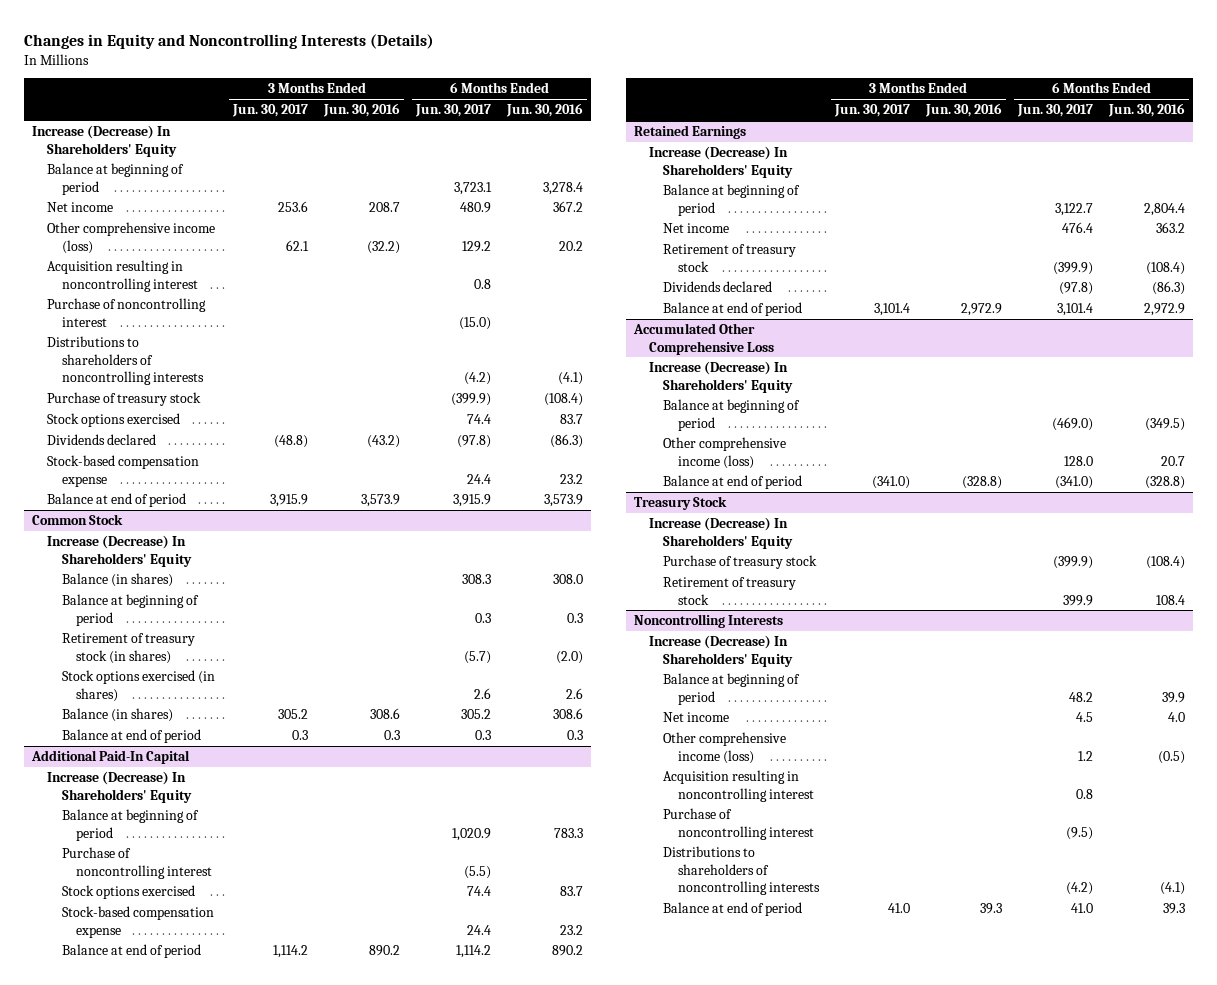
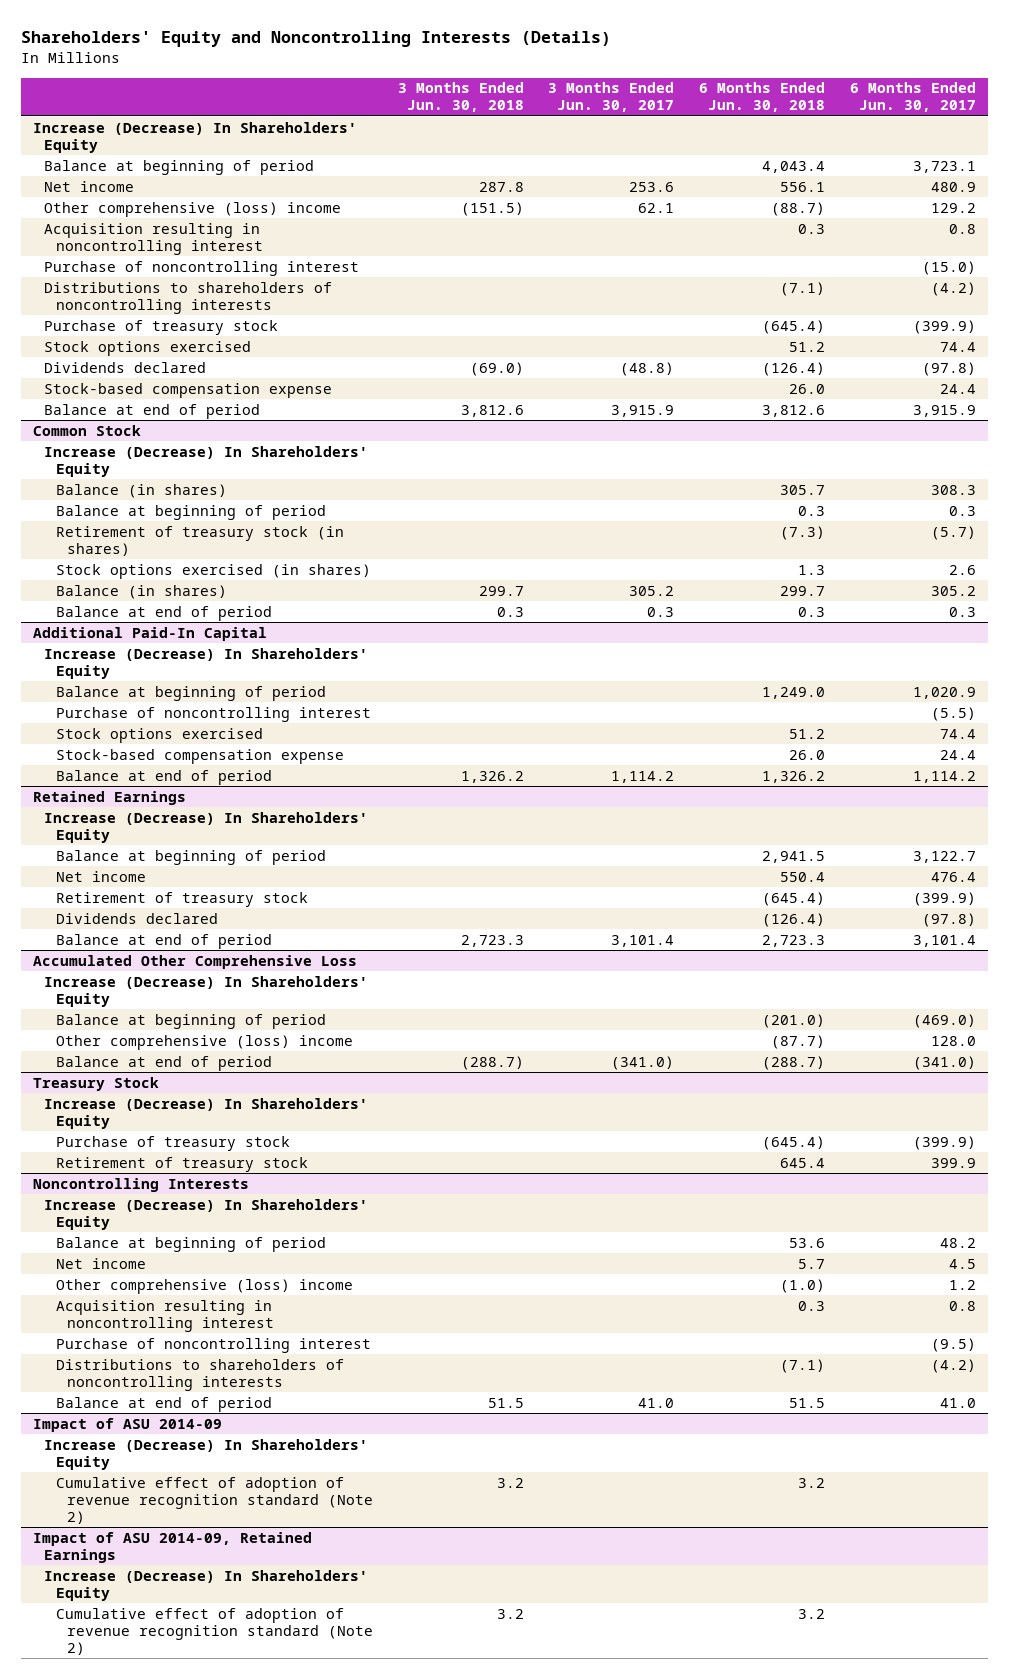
- Changes in Equity and Noncontrolling Interests (Details)
+ Shareholders' Equity and Noncontrolling Interests (Details)
- | 3 Months Ended Jun. 30, 2017 | 3 Months Ended Jun. 30, 2016 | 6 Months Ended Jun. 30, 2017 | 6 Months Ended Jun. 30, 2016
+ | 3 Months Ended Jun. 30, 2018 | 3 Months Ended Jun. 30, 2017 | 6 Months Ended Jun. 30, 2018 | 6 Months Ended Jun. 30, 2017
- Other comprehensive income (loss) | 62.1 | (32.2) | 129.2 | 20.2
+ Other comprehensive (loss) income | (151.5) | 62.1 | (88.7) | 129.2
@ Accumulated Other Comprehensive Loss
- Other comprehensive income (loss) | | | 128.0 | 20.7
+ Other comprehensive (loss) income | | | (87.7) | 128.0
@ Noncontrolling Interests
- Other comprehensive income (loss) | | | 1.2 | (0.5)
+ Other comprehensive (loss) income | | | (1.0) | 1.2
+ Impact of ASU 2014-09
+ Increase (Decrease) In Shareholders' Equity
+ Cumulative effect of adoption of revenue recognition standard (Note 2) | 3.2 | | 3.2 |
+ Impact of ASU 2014-09, Retained Earnings
+ Increase (Decrease) In Shareholders' Equity
+ Cumulative effect of adoption of revenue recognition standard (Note 2) | 3.2 | | 3.2 |

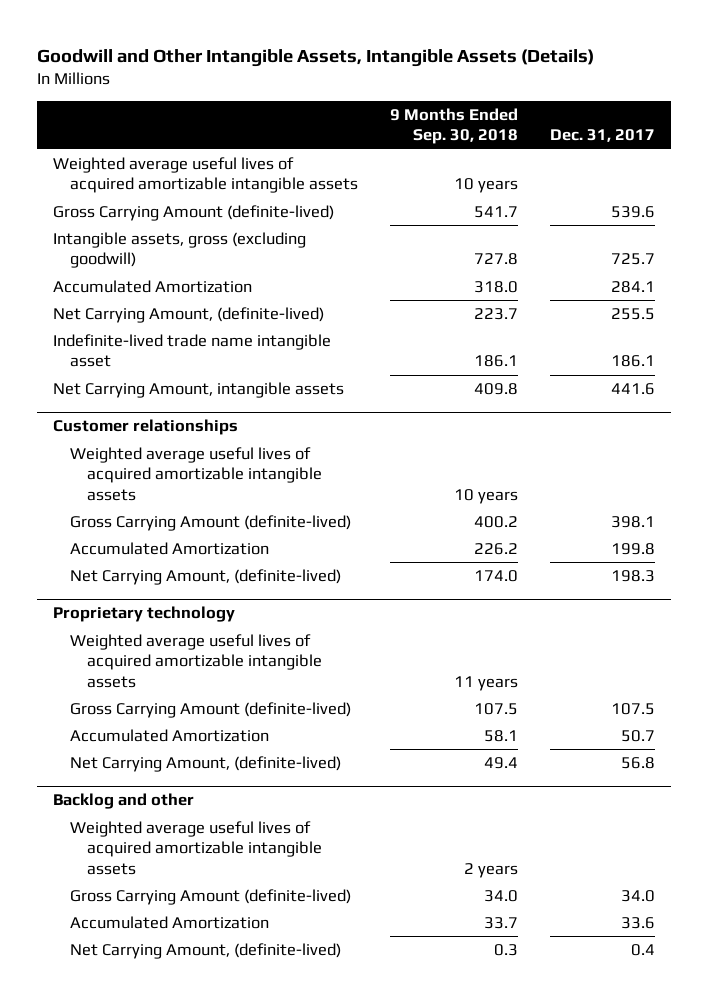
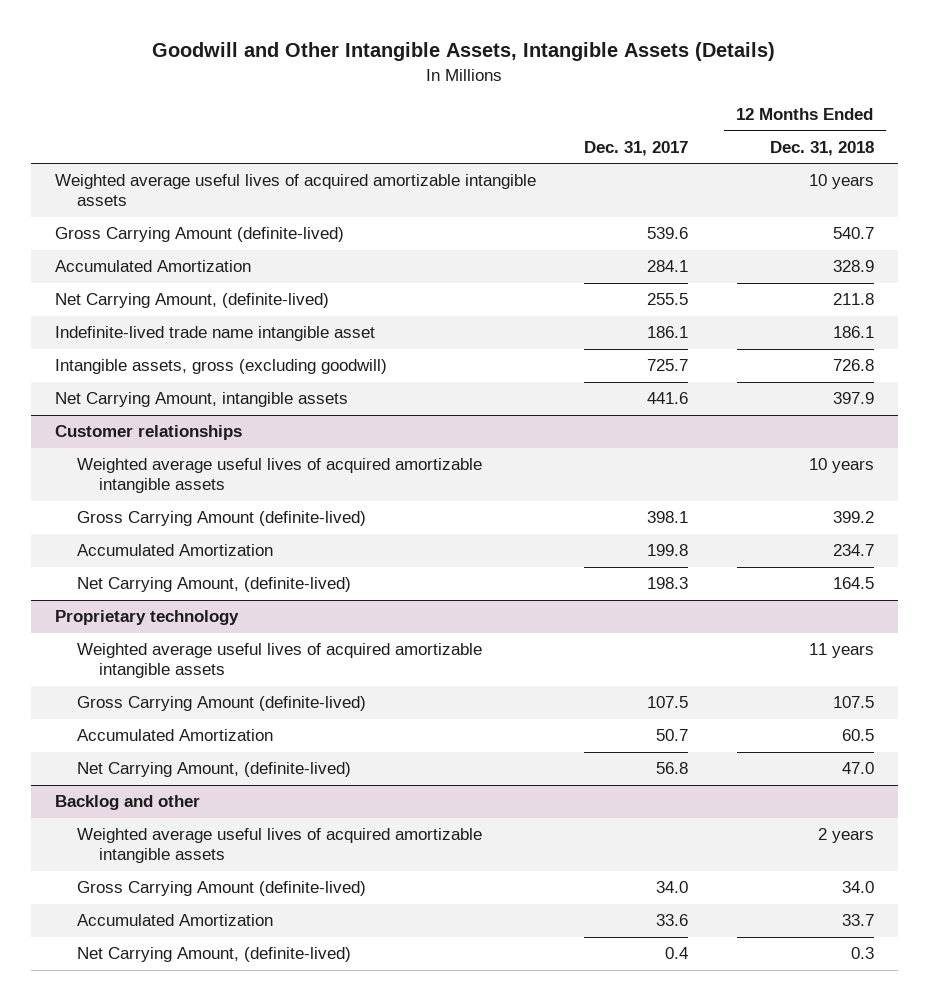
- | 9 Months Ended Sep. 30, 2018 | Dec. 31, 2017
+ | Dec. 31, 2017 | 12 Months Ended Dec. 31, 2018
moved down: Intangible assets, gross (excluding goodwill) | 725.7 | 726.8

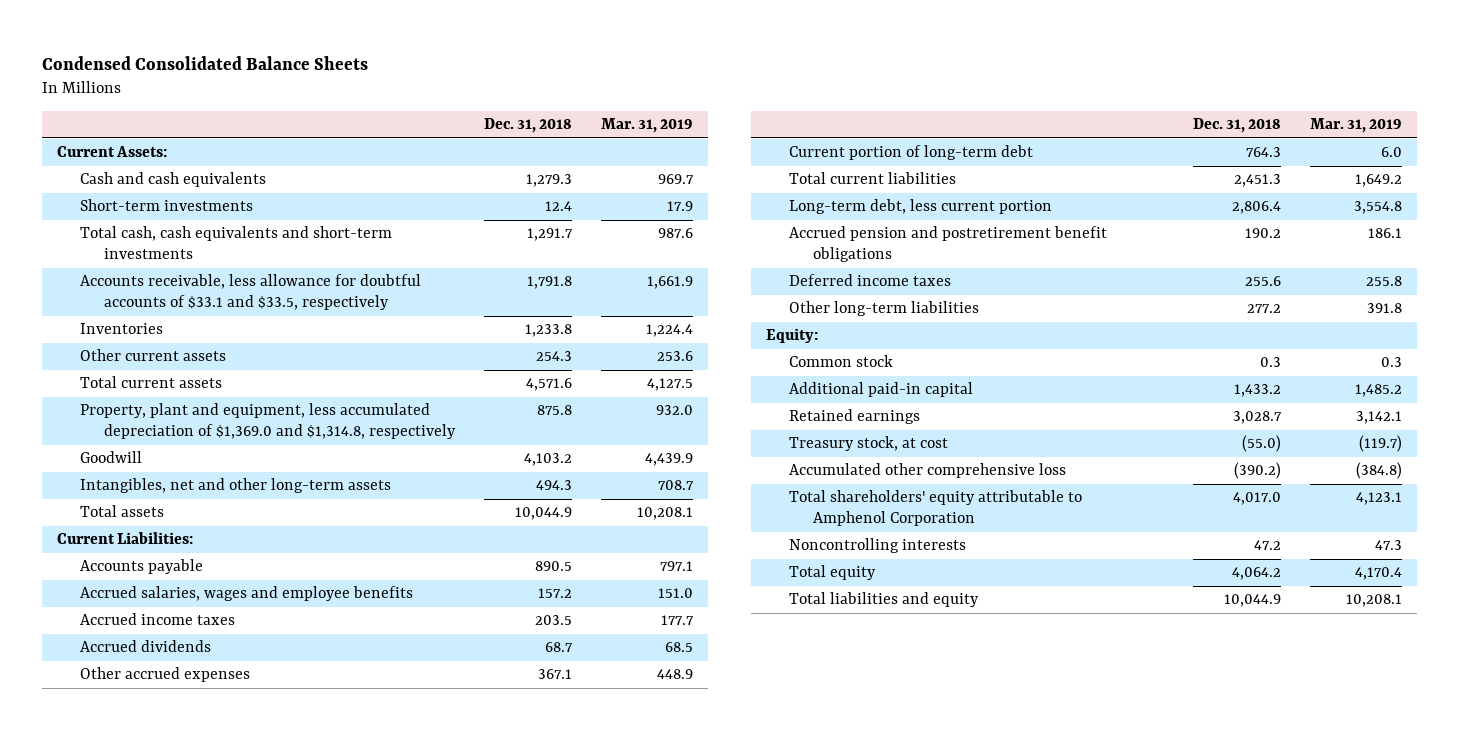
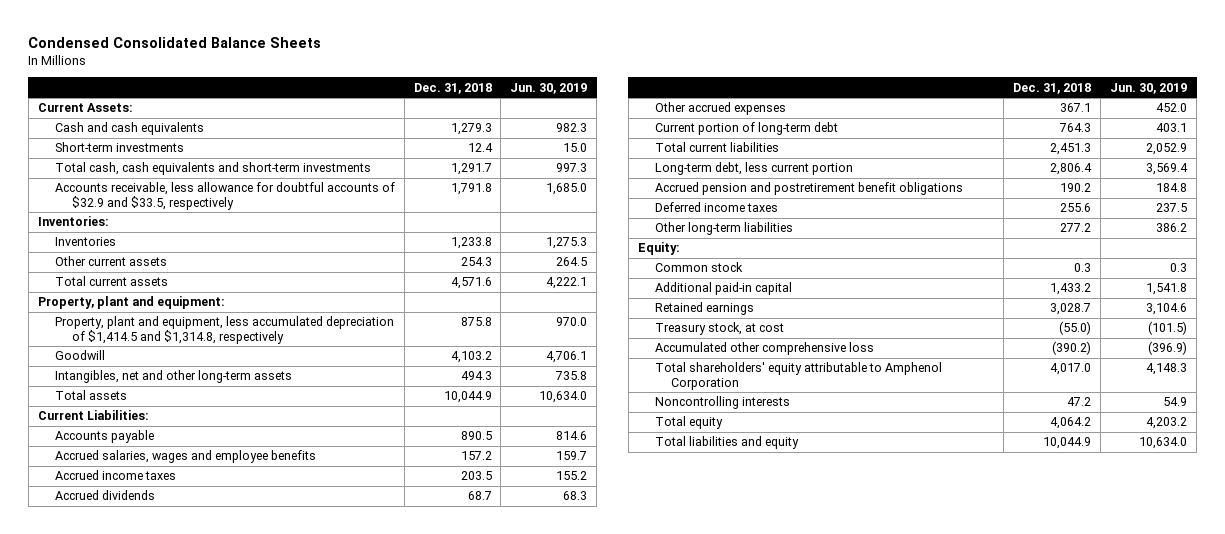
- | Dec. 31, 2018 | Mar. 31, 2019
+ | Dec. 31, 2018 | Jun. 30, 2019
- Accounts receivable, less allowance for doubtful accounts of $33.1 and $33.5, respectively | 1,791.8 | 1,661.9
+ Accounts receivable, less allowance for doubtful accounts of $32.9 and $33.5, respectively | 1,791.8 | 1,685.0
+ Inventories:
- Property, plant and equipment, less accumulated depreciation of $1,369.0 and $1,314.8, respectively | 875.8 | 932.0
+ Property, plant and equipment:
+ Property, plant and equipment, less accumulated depreciation of $1,414.5 and $1,314.8, respectively | 875.8 | 970.0

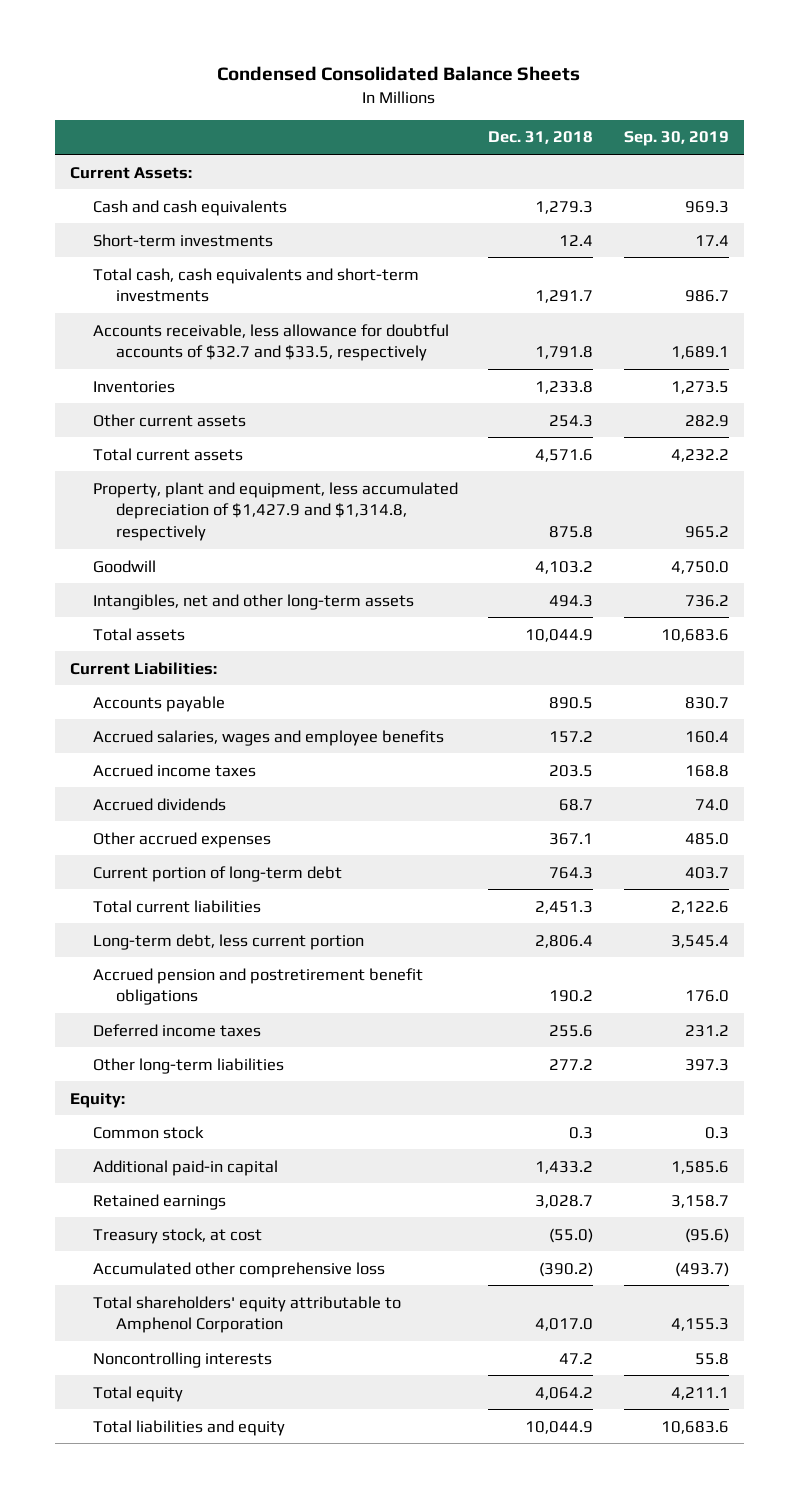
- | Dec. 31, 2018 | Jun. 30, 2019
+ | Dec. 31, 2018 | Sep. 30, 2019
- Accounts receivable, less allowance for doubtful accounts of $32.9 and $33.5, respectively | 1,791.8 | 1,685.0
- Inventories:
+ Accounts receivable, less allowance for doubtful accounts of $32.7 and $33.5, respectively | 1,791.8 | 1,689.1
- Property, plant and equipment:
- Property, plant and equipment, less accumulated depreciation of $1,414.5 and $1,314.8, respectively | 875.8 | 970.0
+ Property, plant and equipment, less accumulated depreciation of $1,427.9 and $1,314.8, respectively | 875.8 | 965.2

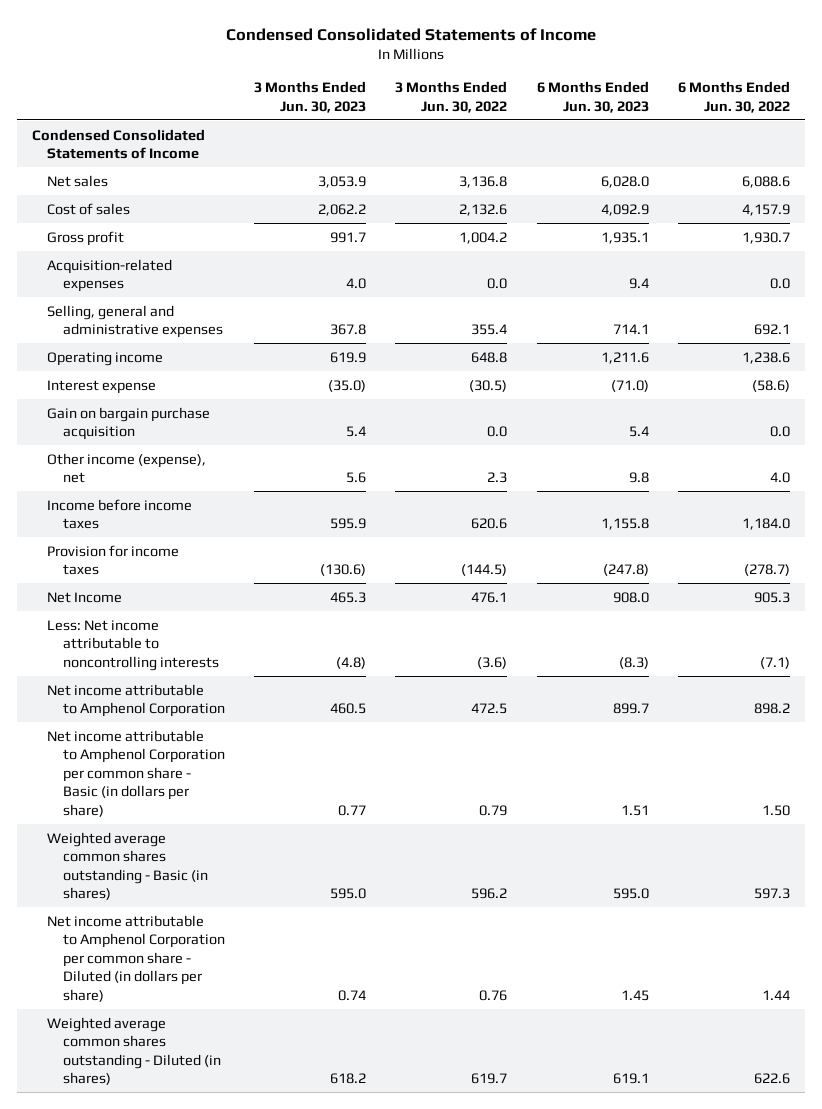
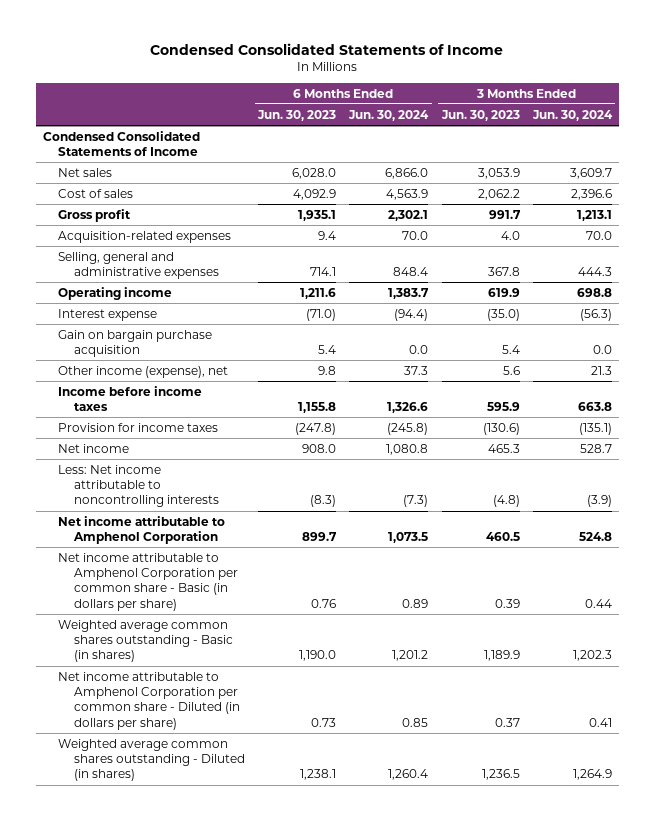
- | 3 Months Ended Jun. 30, 2023 | 3 Months Ended Jun. 30, 2022 | 6 Months Ended Jun. 30, 2023 | 6 Months Ended Jun. 30, 2022
+ | 6 Months Ended Jun. 30, 2023 | 6 Months Ended Jun. 30, 2024 | 3 Months Ended Jun. 30, 2023 | 3 Months Ended Jun. 30, 2024
- Net Income | 465.3 | 476.1 | 908.0 | 905.3
+ Net income | 908.0 | 1,080.8 | 465.3 | 528.7
- Net income attributable to Amphenol Corporation per common share - Basic (in dollars per share) | 0.77 | 0.79 | 1.51 | 1.50
- Weighted average common shares outstanding - Basic (in shares) | 595.0 | 596.2 | 595.0 | 597.3
- Net income attributable to Amphenol Corporation per common share - Diluted (in dollars per share) | 0.74 | 0.76 | 1.45 | 1.44
- Weighted average common shares outstanding - Diluted (in shares) | 618.2 | 619.7 | 619.1 | 622.6
+ Net income attributable to Amphenol Corporation per common share - Basic (in dollars per share) | 0.76 | 0.89 | 0.39 | 0.44
+ Weighted average common shares outstanding - Basic (in shares) | 1,190.0 | 1,201.2 | 1,189.9 | 1,202.3
+ Net income attributable to Amphenol Corporation per common share - Diluted (in dollars per share) | 0.73 | 0.85 | 0.37 | 0.41
+ Weighted average common shares outstanding - Diluted (in shares) | 1,238.1 | 1,260.4 | 1,236.5 | 1,264.9

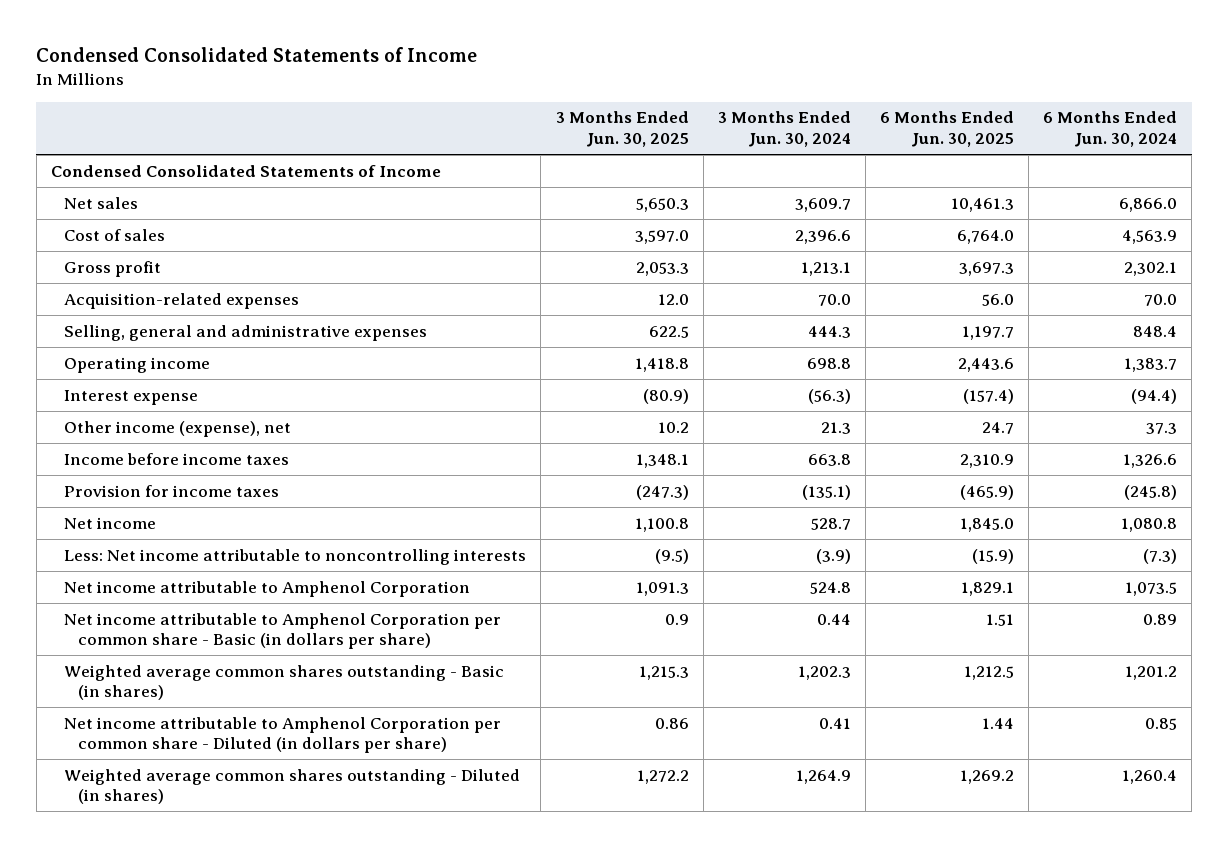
- | 6 Months Ended Jun. 30, 2023 | 6 Months Ended Jun. 30, 2024 | 3 Months Ended Jun. 30, 2023 | 3 Months Ended Jun. 30, 2024
+ | 3 Months Ended Jun. 30, 2025 | 3 Months Ended Jun. 30, 2024 | 6 Months Ended Jun. 30, 2025 | 6 Months Ended Jun. 30, 2024
- Gain on bargain purchase acquisition | 5.4 | 0.0 | 5.4 | 0.0

